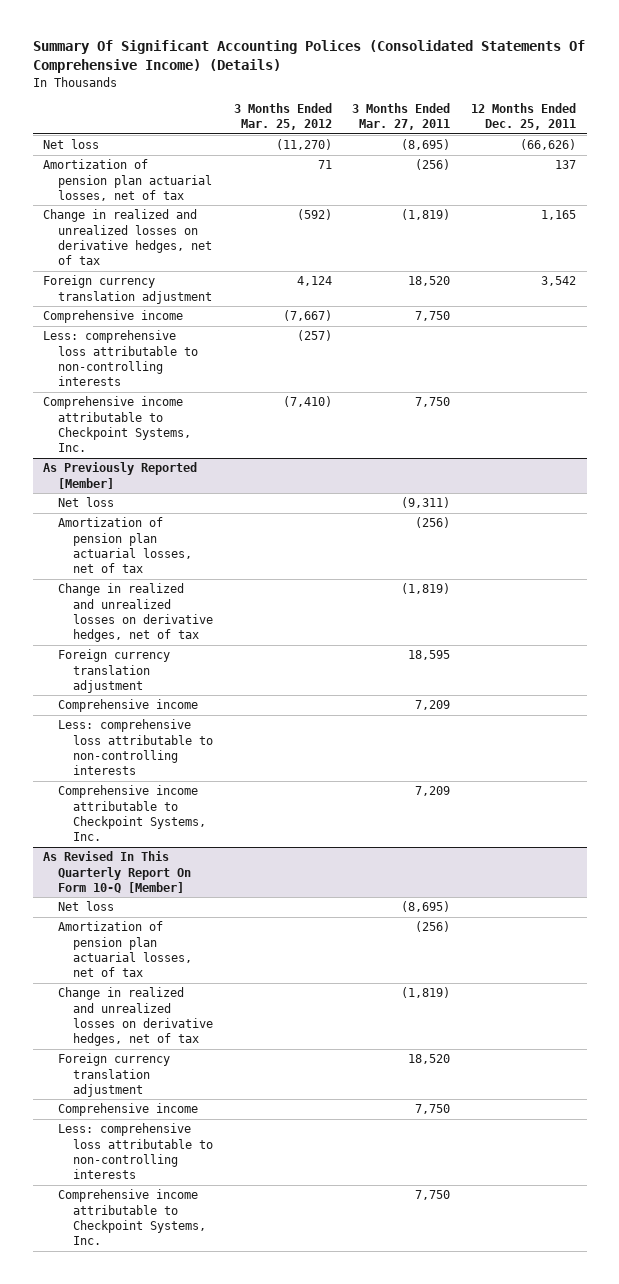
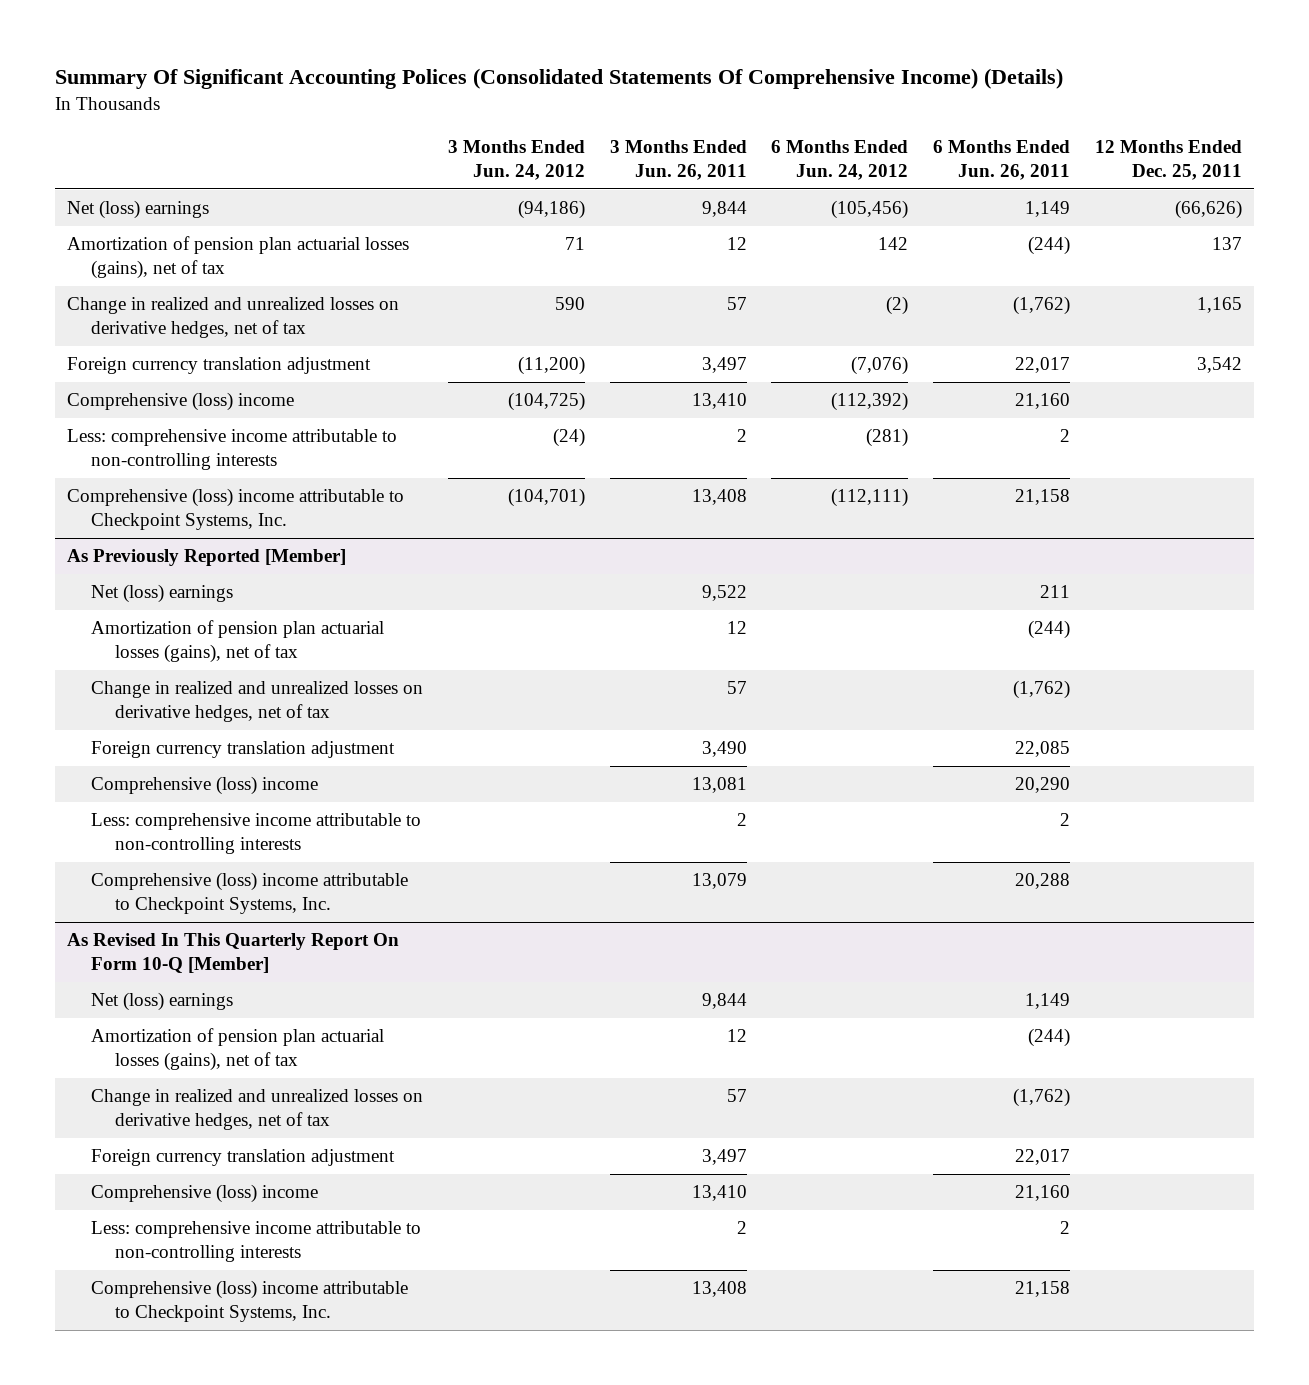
- | 3 Months Ended Mar. 25, 2012 | 3 Months Ended Mar. 27, 2011 | 12 Months Ended Dec. 25, 2011
+ | 3 Months Ended Jun. 24, 2012 | 3 Months Ended Jun. 26, 2011 | 6 Months Ended Jun. 24, 2012 | 6 Months Ended Jun. 26, 2011 | 12 Months Ended Dec. 25, 2011
- Net loss | (11,270) | (8,695) | (66,626)
- Amortization of pension plan actuarial losses, net of tax | 71 | (256) | 137
+ Net (loss) earnings | (94,186) | 9,844 | (105,456) | 1,149 | (66,626)
+ Amortization of pension plan actuarial losses (gains), net of tax | 71 | 12 | 142 | (244) | 137
- Comprehensive income | (7,667) | 7,750 |
- Less: comprehensive loss attributable to non-controlling interests | (257) | |
- Comprehensive income attributable to Checkpoint Systems, Inc. | (7,410) | 7,750 |
+ Comprehensive (loss) income | (104,725) | 13,410 | (112,392) | 21,160 |
+ Less: comprehensive income attributable to non-controlling interests | (24) | 2 | (281) | 2 |
+ Comprehensive (loss) income attributable to Checkpoint Systems, Inc. | (104,701) | 13,408 | (112,111) | 21,158 |
@ As Previously Reported [Member]
- Net loss | | (9,311) |
- Amortization of pension plan actuarial losses, net of tax | | (256) |
+ Net (loss) earnings | | 9,522 | | 211 |
+ Amortization of pension plan actuarial losses (gains), net of tax | | 12 | | (244) |
- Comprehensive income | | 7,209 |
- Less: comprehensive loss attributable to non-controlling interests
- Comprehensive income attributable to Checkpoint Systems, Inc. | | 7,209 |
+ Comprehensive (loss) income | | 13,081 | | 20,290 |
+ Less: comprehensive income attributable to non-controlling interests | | 2 | | 2 |
+ Comprehensive (loss) income attributable to Checkpoint Systems, Inc. | | 13,079 | | 20,288 |
@ As Revised In This Quarterly Report On Form 10-Q [Member]
- Net loss | | (8,695) |
- Amortization of pension plan actuarial losses, net of tax | | (256) |
+ Net (loss) earnings | | 9,844 | | 1,149 |
+ Amortization of pension plan actuarial losses (gains), net of tax | | 12 | | (244) |
- Comprehensive income | | 7,750 |
- Less: comprehensive loss attributable to non-controlling interests
- Comprehensive income attributable to Checkpoint Systems, Inc. | | 7,750 |
+ Comprehensive (loss) income | | 13,410 | | 21,160 |
+ Less: comprehensive income attributable to non-controlling interests | | 2 | | 2 |
+ Comprehensive (loss) income attributable to Checkpoint Systems, Inc. | | 13,408 | | 21,158 |

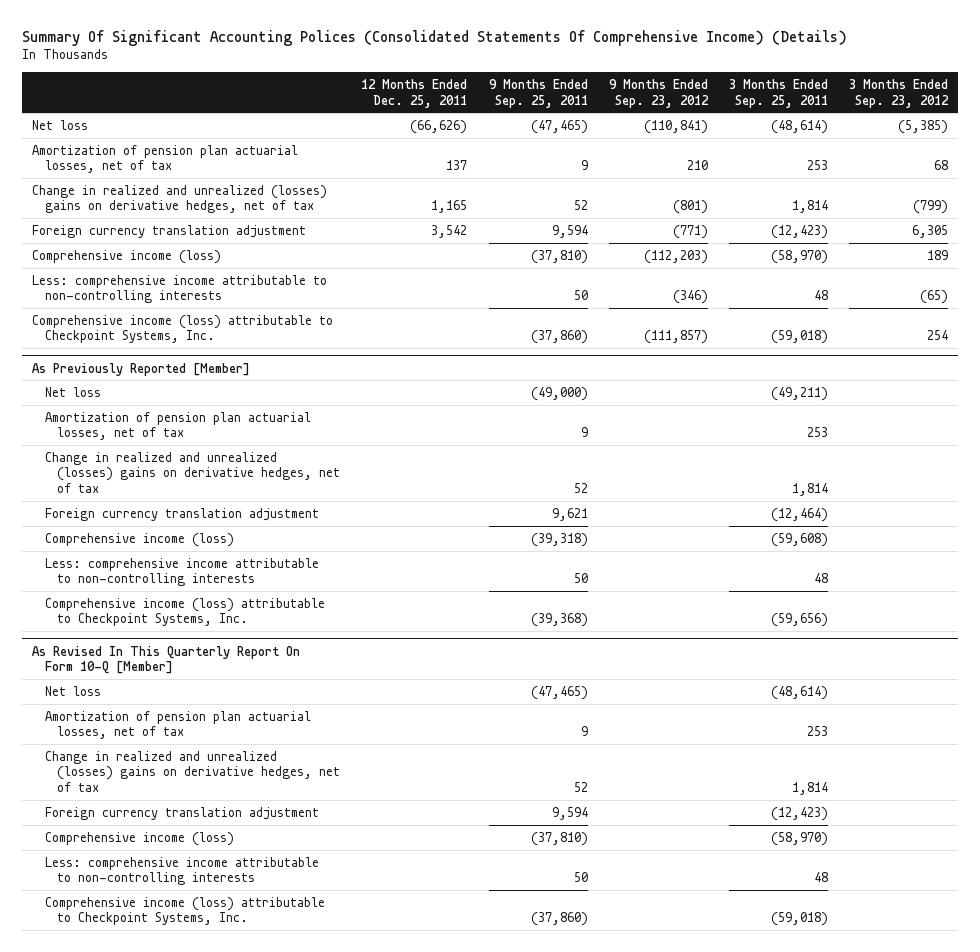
- | 3 Months Ended Jun. 24, 2012 | 3 Months Ended Jun. 26, 2011 | 6 Months Ended Jun. 24, 2012 | 6 Months Ended Jun. 26, 2011 | 12 Months Ended Dec. 25, 2011
+ | 12 Months Ended Dec. 25, 2011 | 9 Months Ended Sep. 25, 2011 | 9 Months Ended Sep. 23, 2012 | 3 Months Ended Sep. 25, 2011 | 3 Months Ended Sep. 23, 2012
- Net (loss) earnings | (94,186) | 9,844 | (105,456) | 1,149 | (66,626)
- Amortization of pension plan actuarial losses (gains), net of tax | 71 | 12 | 142 | (244) | 137
- Change in realized and unrealized losses on derivative hedges, net of tax | 590 | 57 | (2) | (1,762) | 1,165
+ Net loss | (66,626) | (47,465) | (110,841) | (48,614) | (5,385)
+ Amortization of pension plan actuarial losses, net of tax | 137 | 9 | 210 | 253 | 68
+ Change in realized and unrealized (losses) gains on derivative hedges, net of tax | 1,165 | 52 | (801) | 1,814 | (799)
- Comprehensive (loss) income | (104,725) | 13,410 | (112,392) | 21,160 |
+ Comprehensive income (loss) | | (37,810) | (112,203) | (58,970) | 189
- Comprehensive (loss) income attributable to Checkpoint Systems, Inc. | (104,701) | 13,408 | (112,111) | 21,158 |
+ Comprehensive income (loss) attributable to Checkpoint Systems, Inc. | | (37,860) | (111,857) | (59,018) | 254
@ As Previously Reported [Member]
- Net (loss) earnings | | 9,522 | | 211 |
- Amortization of pension plan actuarial losses (gains), net of tax | | 12 | | (244) |
- Change in realized and unrealized losses on derivative hedges, net of tax | | 57 | | (1,762) |
+ Net loss | | (49,000) | | (49,211) |
+ Amortization of pension plan actuarial losses, net of tax | | 9 | | 253 |
+ Change in realized and unrealized (losses) gains on derivative hedges, net of tax | | 52 | | 1,814 |
- Comprehensive (loss) income | | 13,081 | | 20,290 |
+ Comprehensive income (loss) | | (39,318) | | (59,608) |
- Comprehensive (loss) income attributable to Checkpoint Systems, Inc. | | 13,079 | | 20,288 |
+ Comprehensive income (loss) attributable to Checkpoint Systems, Inc. | | (39,368) | | (59,656) |
@ As Revised In This Quarterly Report On Form 10-Q [Member]
- Net (loss) earnings | | 9,844 | | 1,149 |
- Amortization of pension plan actuarial losses (gains), net of tax | | 12 | | (244) |
- Change in realized and unrealized losses on derivative hedges, net of tax | | 57 | | (1,762) |
+ Net loss | | (47,465) | | (48,614) |
+ Amortization of pension plan actuarial losses, net of tax | | 9 | | 253 |
+ Change in realized and unrealized (losses) gains on derivative hedges, net of tax | | 52 | | 1,814 |
- Comprehensive (loss) income | | 13,410 | | 21,160 |
+ Comprehensive income (loss) | | (37,810) | | (58,970) |
- Comprehensive (loss) income attributable to Checkpoint Systems, Inc. | | 13,408 | | 21,158 |
+ Comprehensive income (loss) attributable to Checkpoint Systems, Inc. | | (37,860) | | (59,018) |

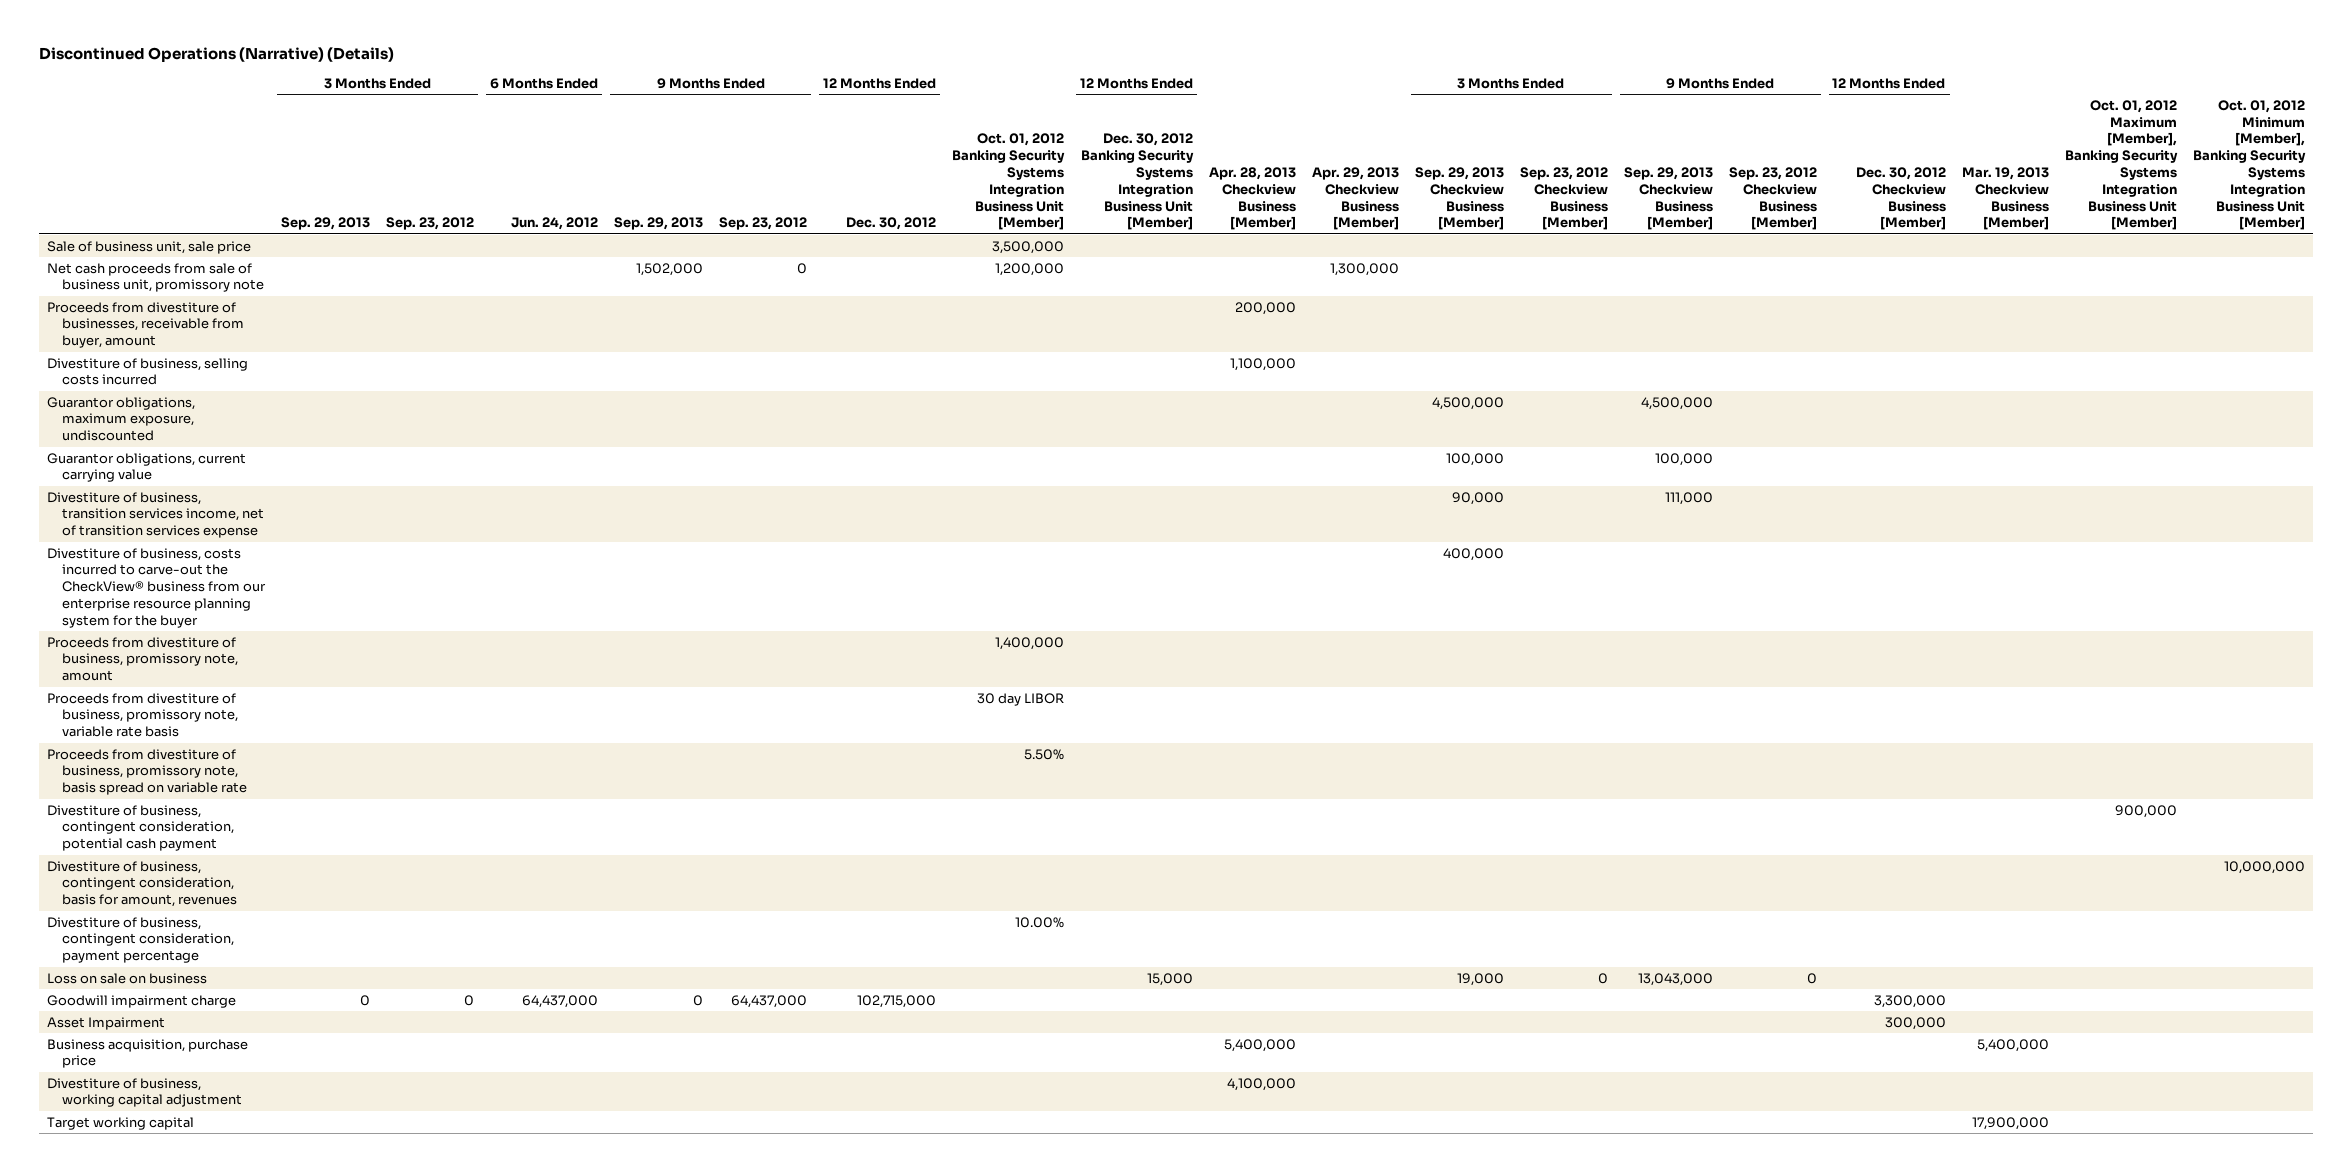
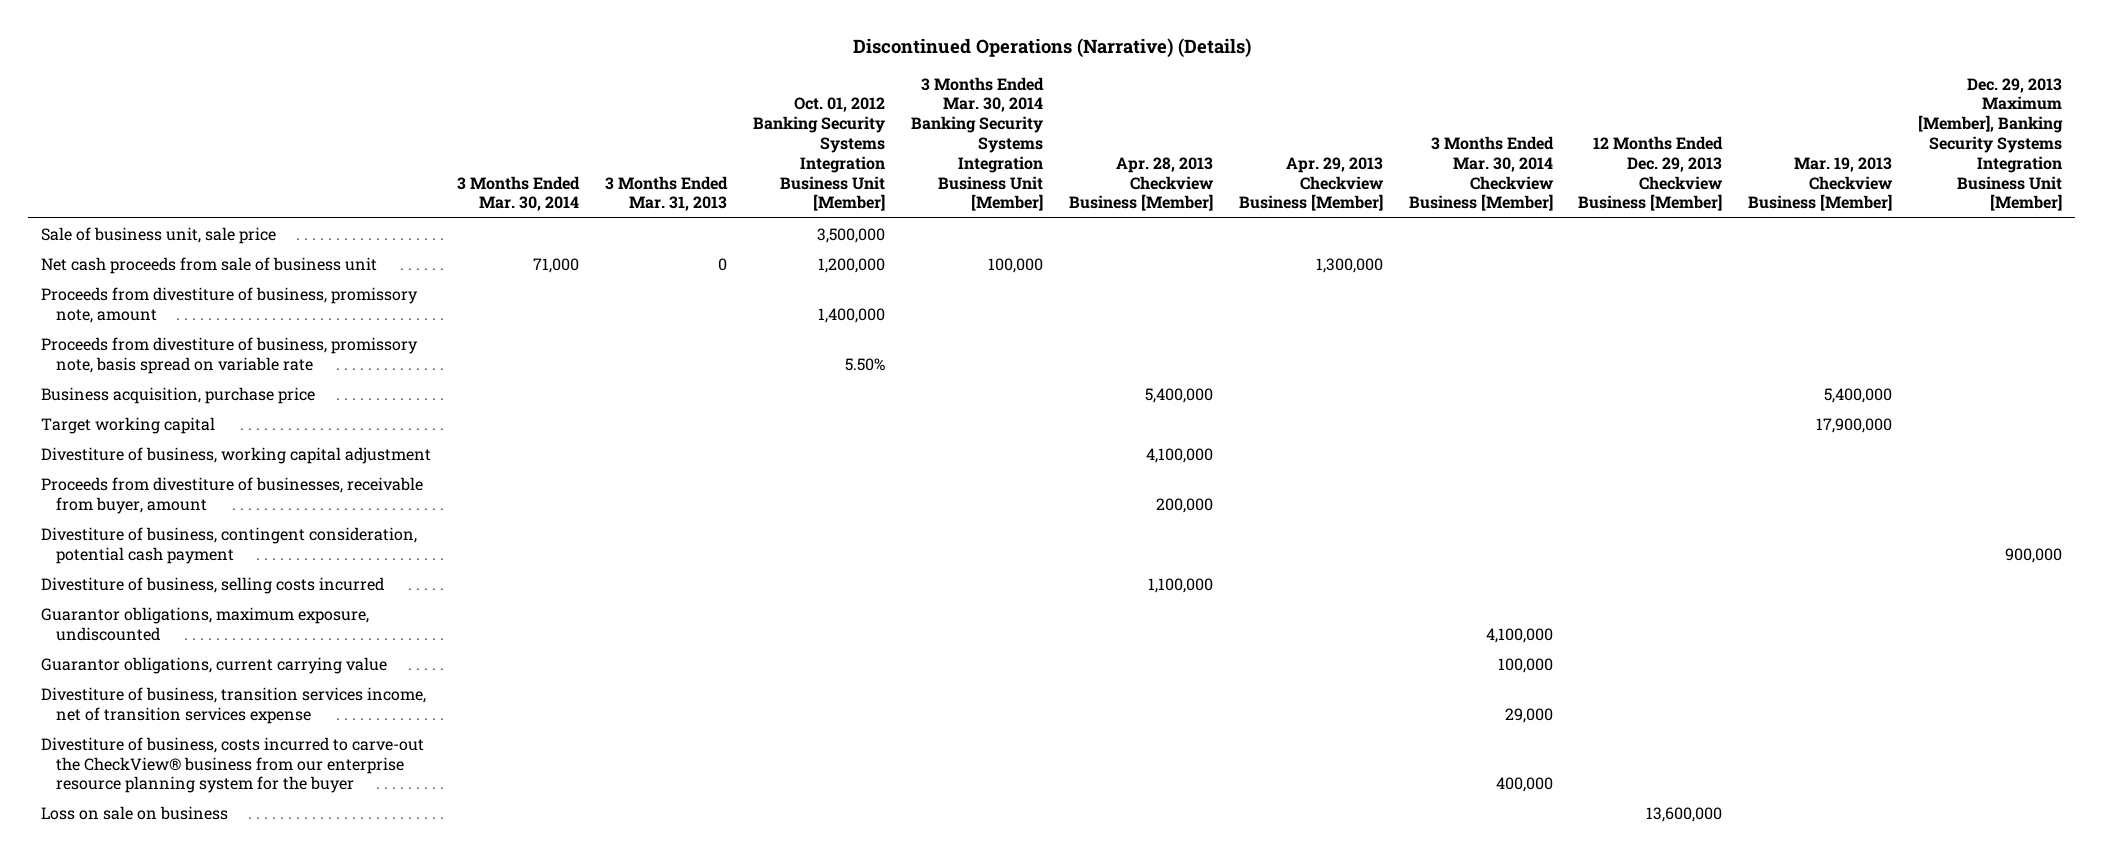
- | 3 Months Ended Sep. 29, 2013 | 3 Months Ended Sep. 23, 2012 | 6 Months Ended Jun. 24, 2012 | 9 Months Ended Sep. 29, 2013 | 9 Months Ended Sep. 23, 2012 | 12 Months Ended Dec. 30, 2012 | Oct. 01, 2012 Banking Security Systems Integration Business Unit [Member] | 12 Months Ended Dec. 30, 2012 Banking Security Systems Integration Business Unit [Member] | Apr. 28, 2013 Checkview Business [Member] | Apr. 29, 2013 Checkview Business [Member] | 3 Months Ended Sep. 29, 2013 Checkview Business [Member] | 3 Months Ended Sep. 23, 2012 Checkview Business [Member] | 9 Months Ended Sep. 29, 2013 Checkview Business [Member] | 9 Months Ended Sep. 23, 2012 Checkview Business [Member] | 12 Months Ended Dec. 30, 2012 Checkview Business [Member] | Mar. 19, 2013 Checkview Business [Member] | Oct. 01, 2012 Maximum [Member], Banking Security Systems Integration Business Unit [Member] | Oct. 01, 2012 Minimum [Member], Banking Security Systems Integration Business Unit [Member]
+ | 3 Months Ended Mar. 30, 2014 | 3 Months Ended Mar. 31, 2013 | Oct. 01, 2012 Banking Security Systems Integration Business Unit [Member] | 3 Months Ended Mar. 30, 2014 Banking Security Systems Integration Business Unit [Member] | Apr. 28, 2013 Checkview Business [Member] | Apr. 29, 2013 Checkview Business [Member] | 3 Months Ended Mar. 30, 2014 Checkview Business [Member] | 12 Months Ended Dec. 29, 2013 Checkview Business [Member] | Mar. 19, 2013 Checkview Business [Member] | Dec. 29, 2013 Maximum [Member], Banking Security Systems Integration Business Unit [Member]
- Net cash proceeds from sale of business unit, promissory note | | | | 1,502,000 | 0 | | 1,200,000 | | | 1,300,000 | | | | | | | |
+ Net cash proceeds from sale of business unit | 71,000 | 0 | 1,200,000 | 100,000 | | 1,300,000 | | | |
moved up: Proceeds from divestiture of business, promissory note, amount | | | 1,400,000 | | | | | | |
moved up: Proceeds from divestiture of business, promissory note, basis spread on variable rate | | | 5.50% | | | | | | |
moved up: Business acquisition, purchase price | | | | | 5,400,000 | | | | 5,400,000 |
moved up: Target working capital | | | | | | | | | 17,900,000 |
moved up: Divestiture of business, working capital adjustment | | | | | 4,100,000 | | | | |
moved up: Divestiture of business, contingent consideration, potential cash payment | | | | | | | | | | 900,000
- Proceeds from divestiture of business, promissory note, variable rate basis | | | | | | | 30 day LIBOR | | | | | | | | | | |
- Divestiture of business, contingent consideration, basis for amount, revenues | | | | | | | | | | | | | | | | | | 10,000,000
- Divestiture of business, contingent consideration, payment percentage | | | | | | | 10.00% | | | | | | | | | | |
- Goodwill impairment charge | 0 | 0 | 64,437,000 | 0 | 64,437,000 | 102,715,000 | | | | | | | | | 3,300,000 | | |
- Asset Impairment | | | | | | | | | | | | | | | 300,000 | | |

